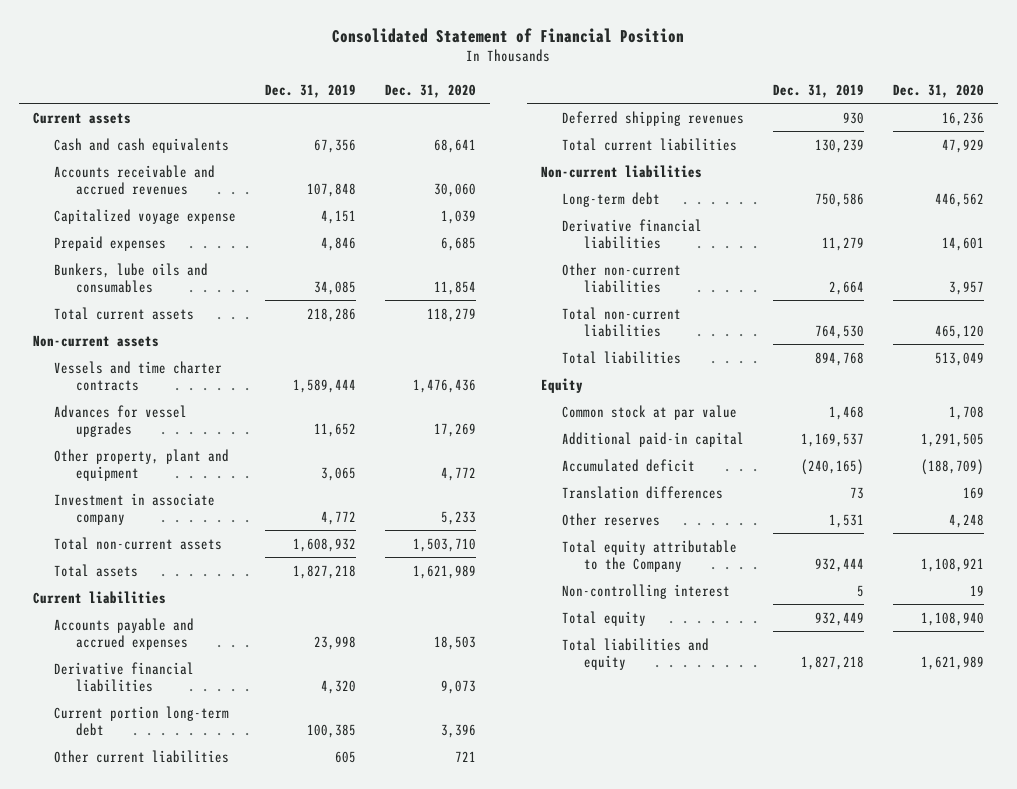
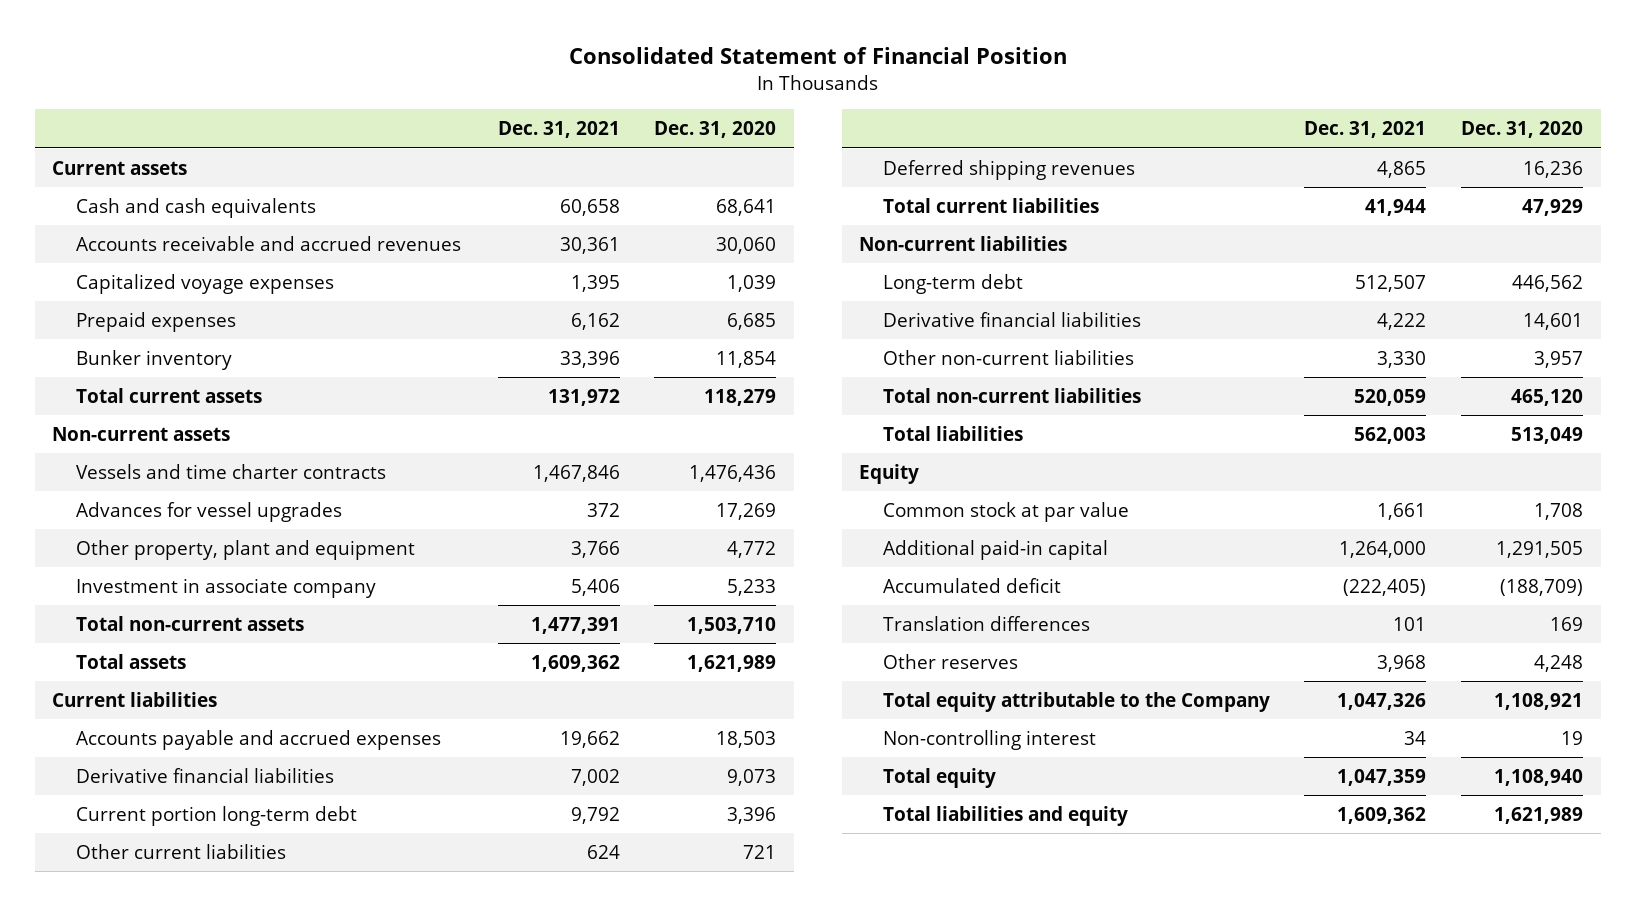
- | Dec. 31, 2019 | Dec. 31, 2020
+ | Dec. 31, 2021 | Dec. 31, 2020
- Capitalized voyage expense | 4,151 | 1,039
+ Capitalized voyage expenses | 1,395 | 1,039
- Bunkers, lube oils and consumables | 34,085 | 11,854
+ Bunker inventory | 33,396 | 11,854

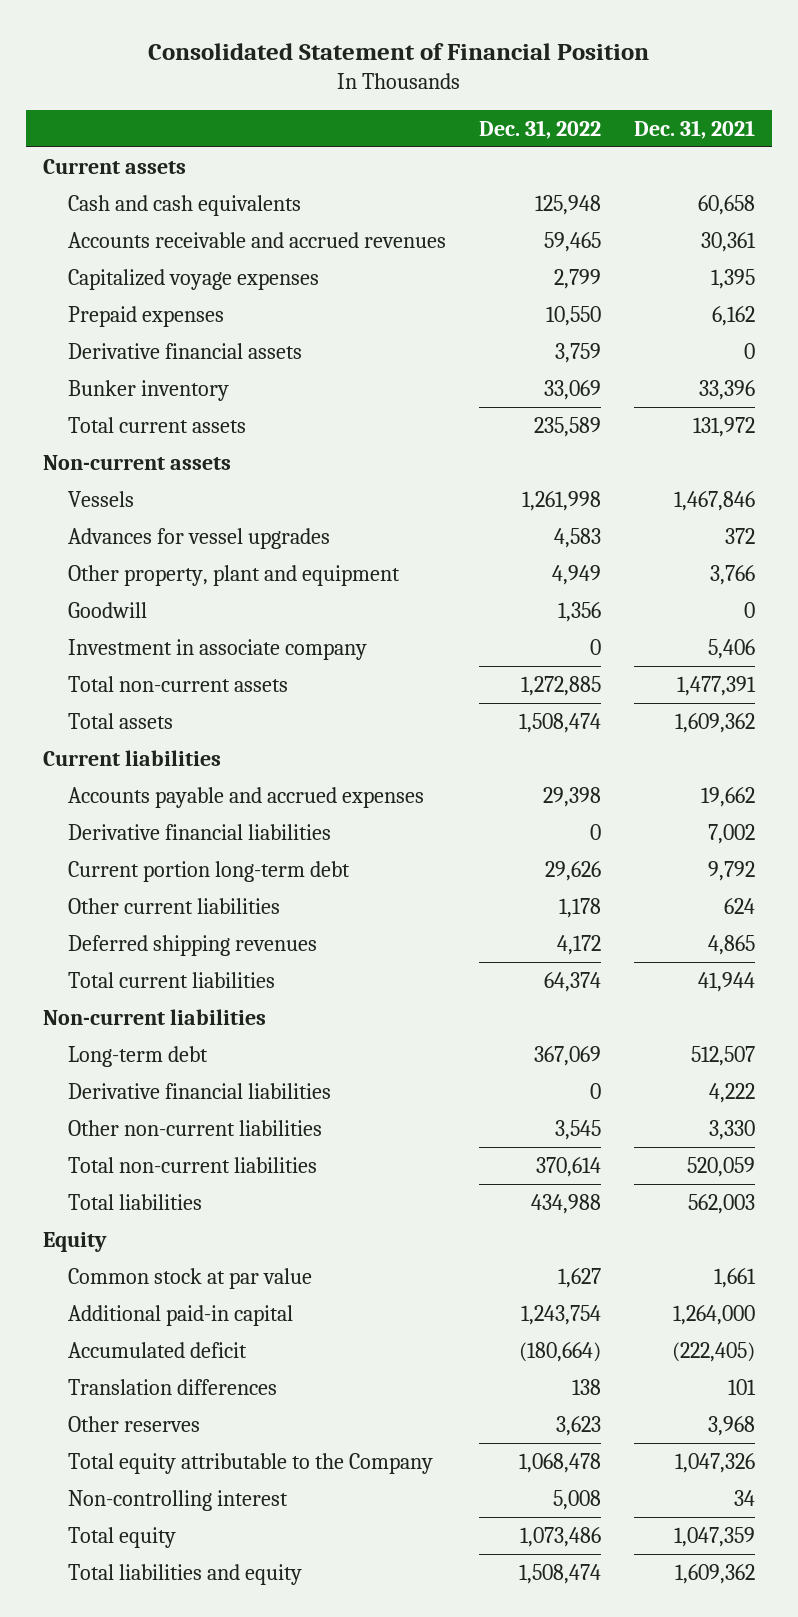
- | Dec. 31, 2021 | Dec. 31, 2020
+ | Dec. 31, 2022 | Dec. 31, 2021
+ Derivative financial assets | 3,759 | 0
- Vessels and time charter contracts | 1,467,846 | 1,476,436
+ Vessels | 1,261,998 | 1,467,846
+ Goodwill | 1,356 | 0

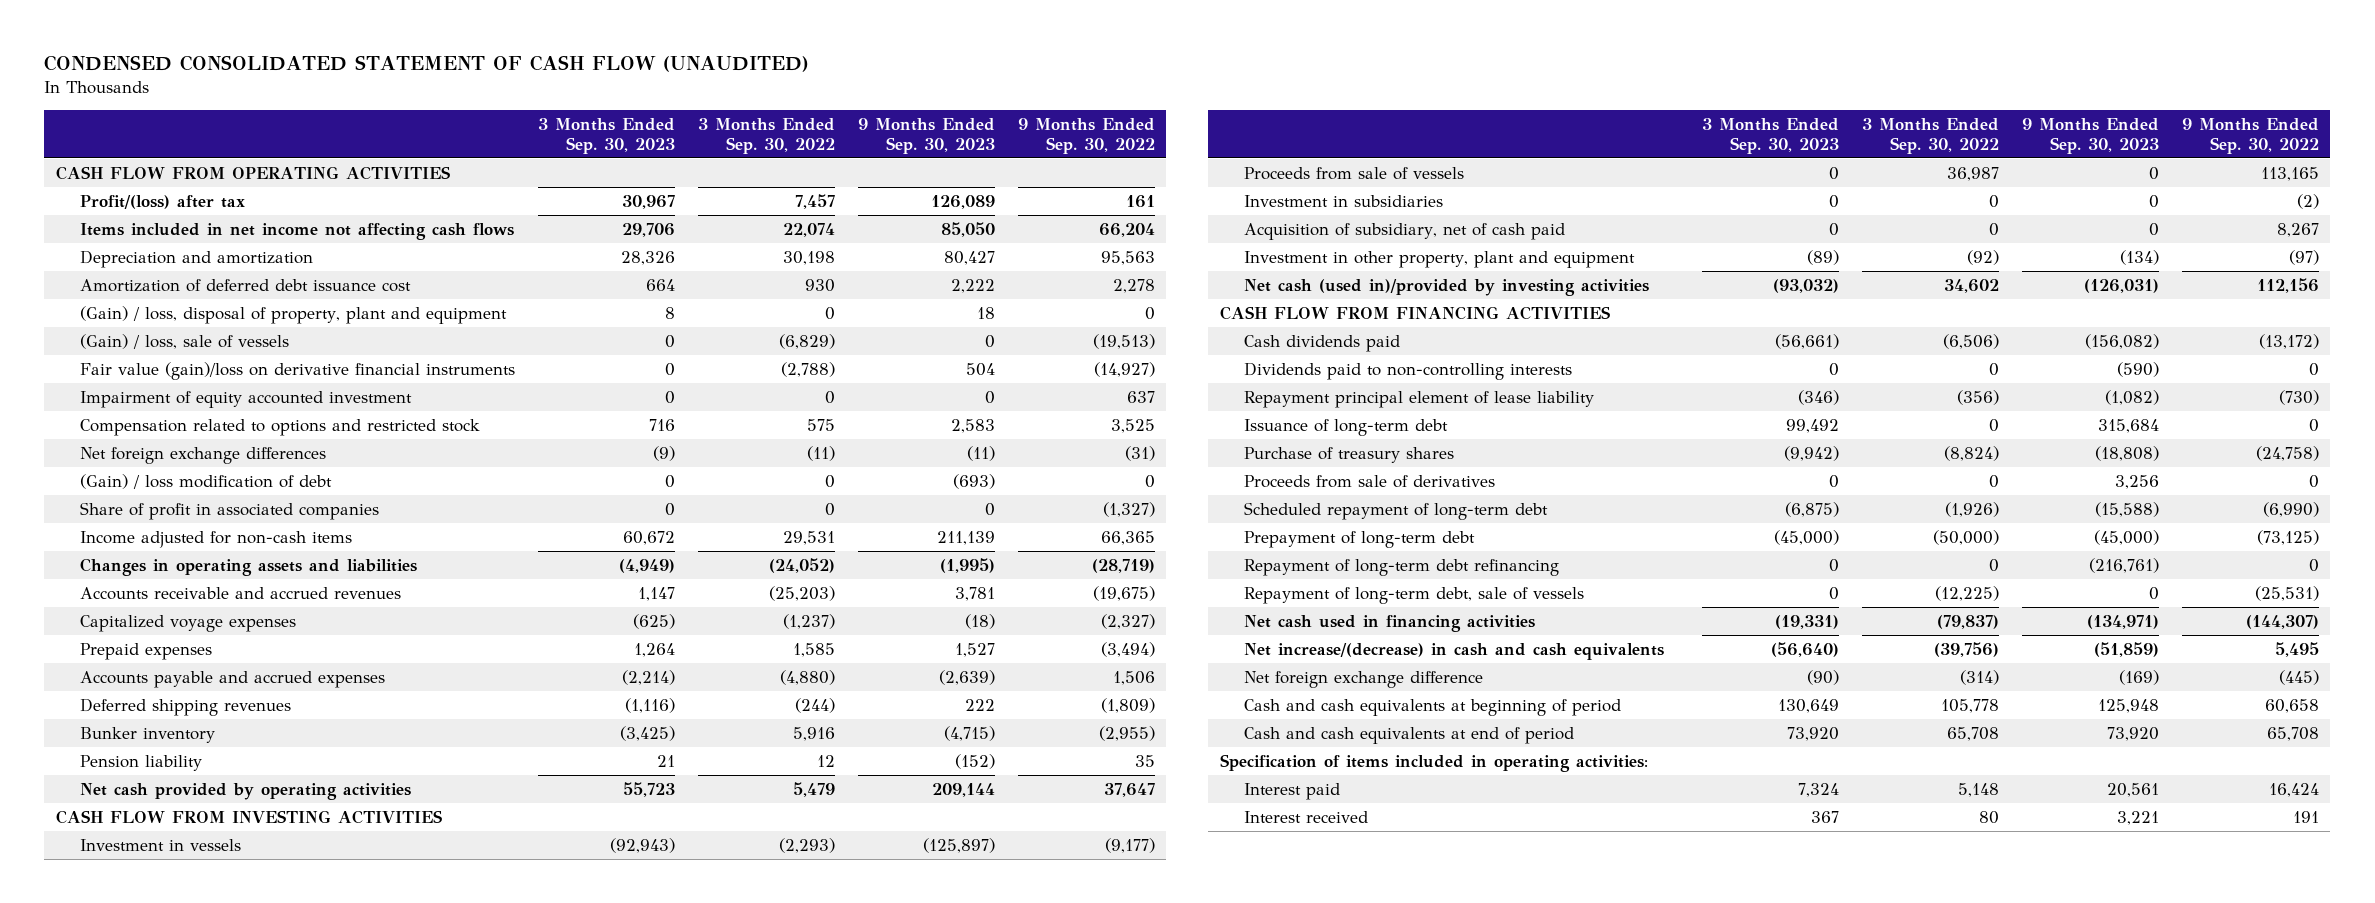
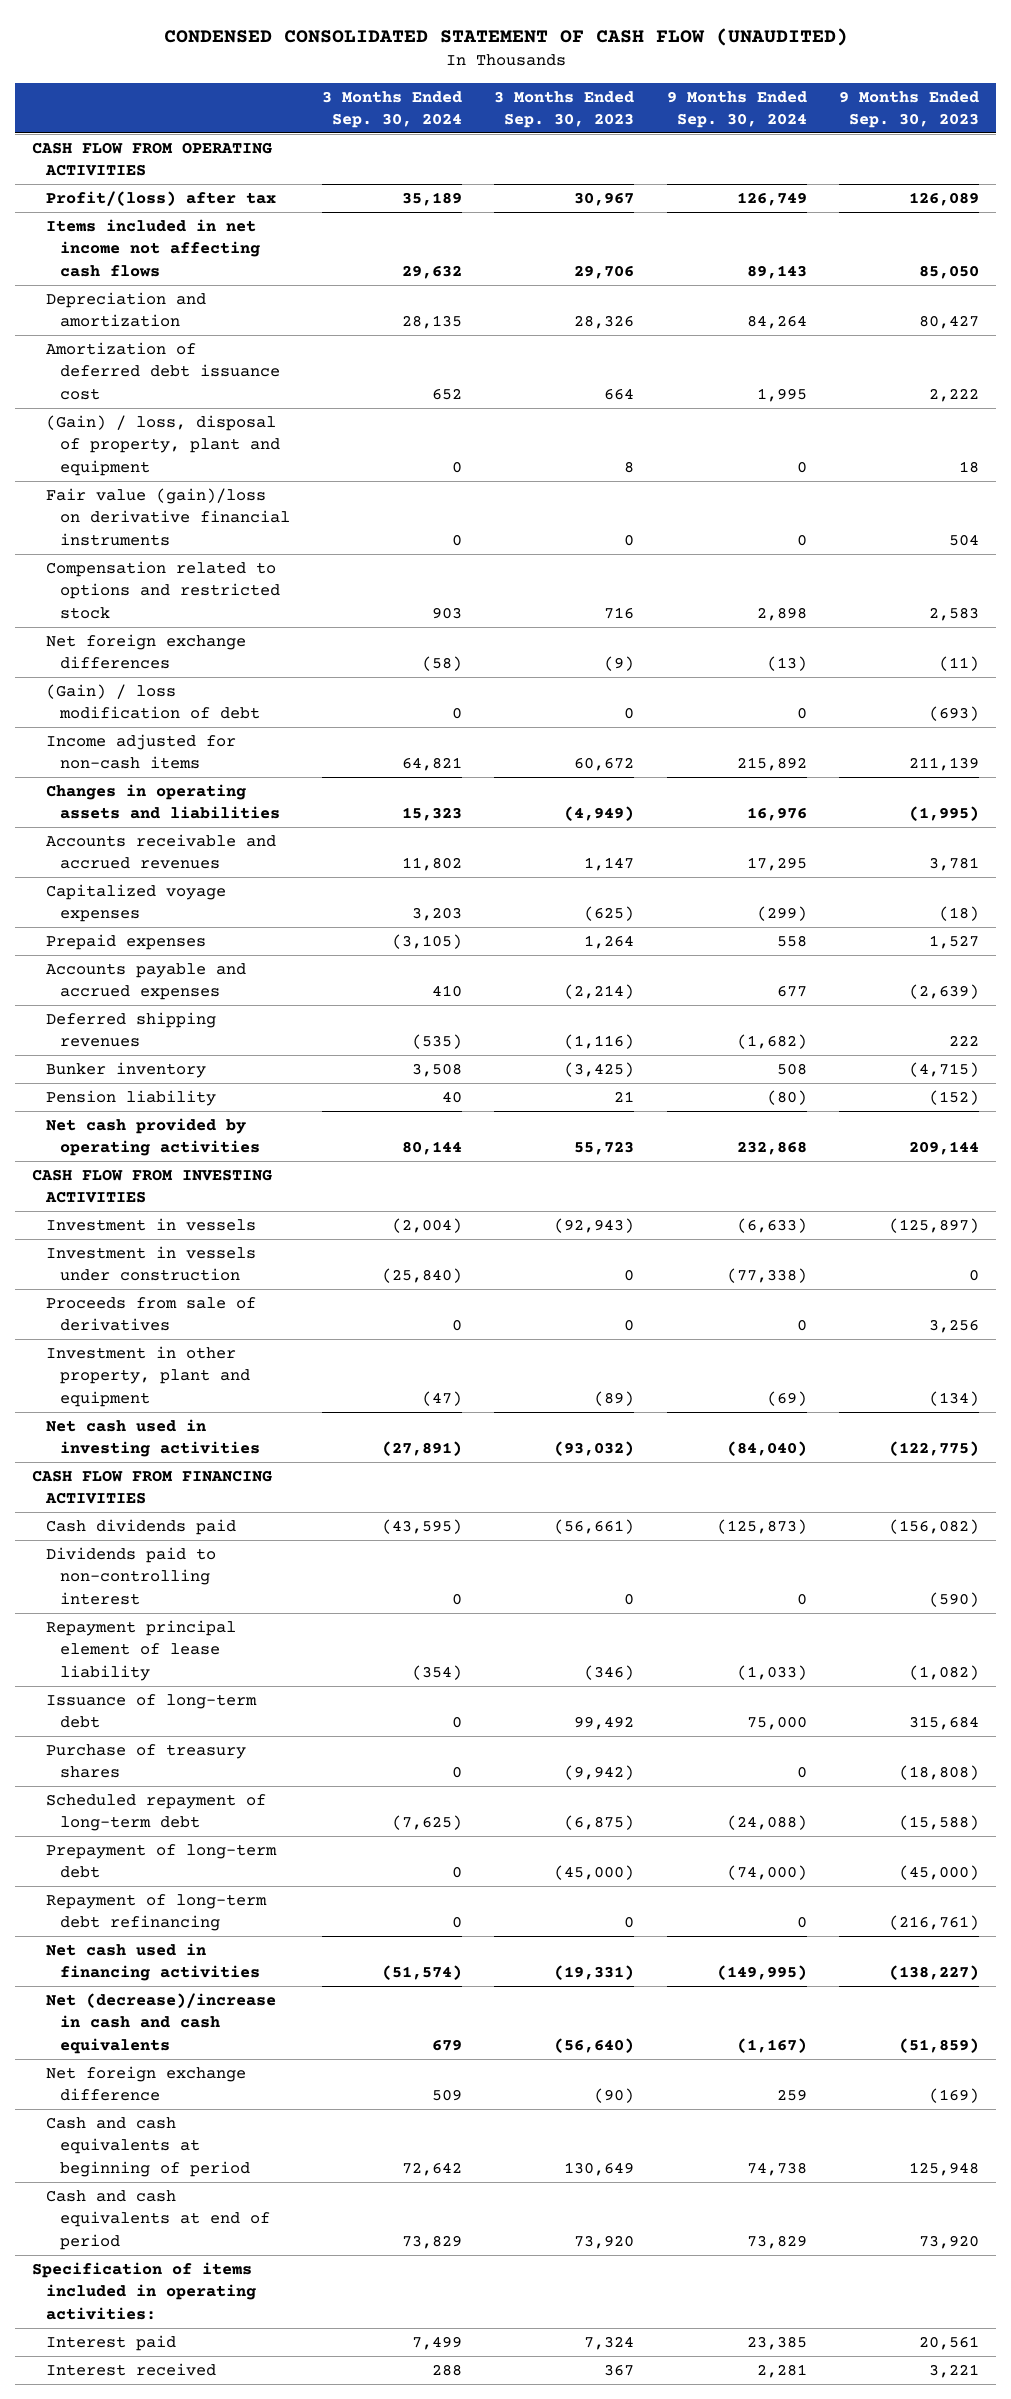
- | 3 Months Ended Sep. 30, 2023 | 3 Months Ended Sep. 30, 2022 | 9 Months Ended Sep. 30, 2023 | 9 Months Ended Sep. 30, 2022
+ | 3 Months Ended Sep. 30, 2024 | 3 Months Ended Sep. 30, 2023 | 9 Months Ended Sep. 30, 2024 | 9 Months Ended Sep. 30, 2023
- (Gain) / loss, sale of vessels | 0 | (6,829) | 0 | (19,513)
- Impairment of equity accounted investment | 0 | 0 | 0 | 637
- Share of profit in associated companies | 0 | 0 | 0 | (1,327)
- Proceeds from sale of vessels | 0 | 36,987 | 0 | 113,165
- Investment in subsidiaries | 0 | 0 | 0 | (2)
- Acquisition of subsidiary, net of cash paid | 0 | 0 | 0 | 8,267
+ Investment in vessels under construction | (25,840) | 0 | (77,338) | 0
moved up: Proceeds from sale of derivatives | 0 | 0 | 0 | 3,256
- Net cash (used in)/provided by investing activities | (93,032) | 34,602 | (126,031) | 112,156
+ Net cash used in investing activities | (27,891) | (93,032) | (84,040) | (122,775)
- Dividends paid to non-controlling interests | 0 | 0 | (590) | 0
+ Dividends paid to non-controlling interest | 0 | 0 | 0 | (590)
- Repayment of long-term debt, sale of vessels | 0 | (12,225) | 0 | (25,531)
- Net cash used in financing activities | (19,331) | (79,837) | (134,971) | (144,307)
- Net increase/(decrease) in cash and cash equivalents | (56,640) | (39,756) | (51,859) | 5,495
+ Net cash used in financing activities | (51,574) | (19,331) | (149,995) | (138,227)
+ Net (decrease)/increase in cash and cash equivalents | 679 | (56,640) | (1,167) | (51,859)

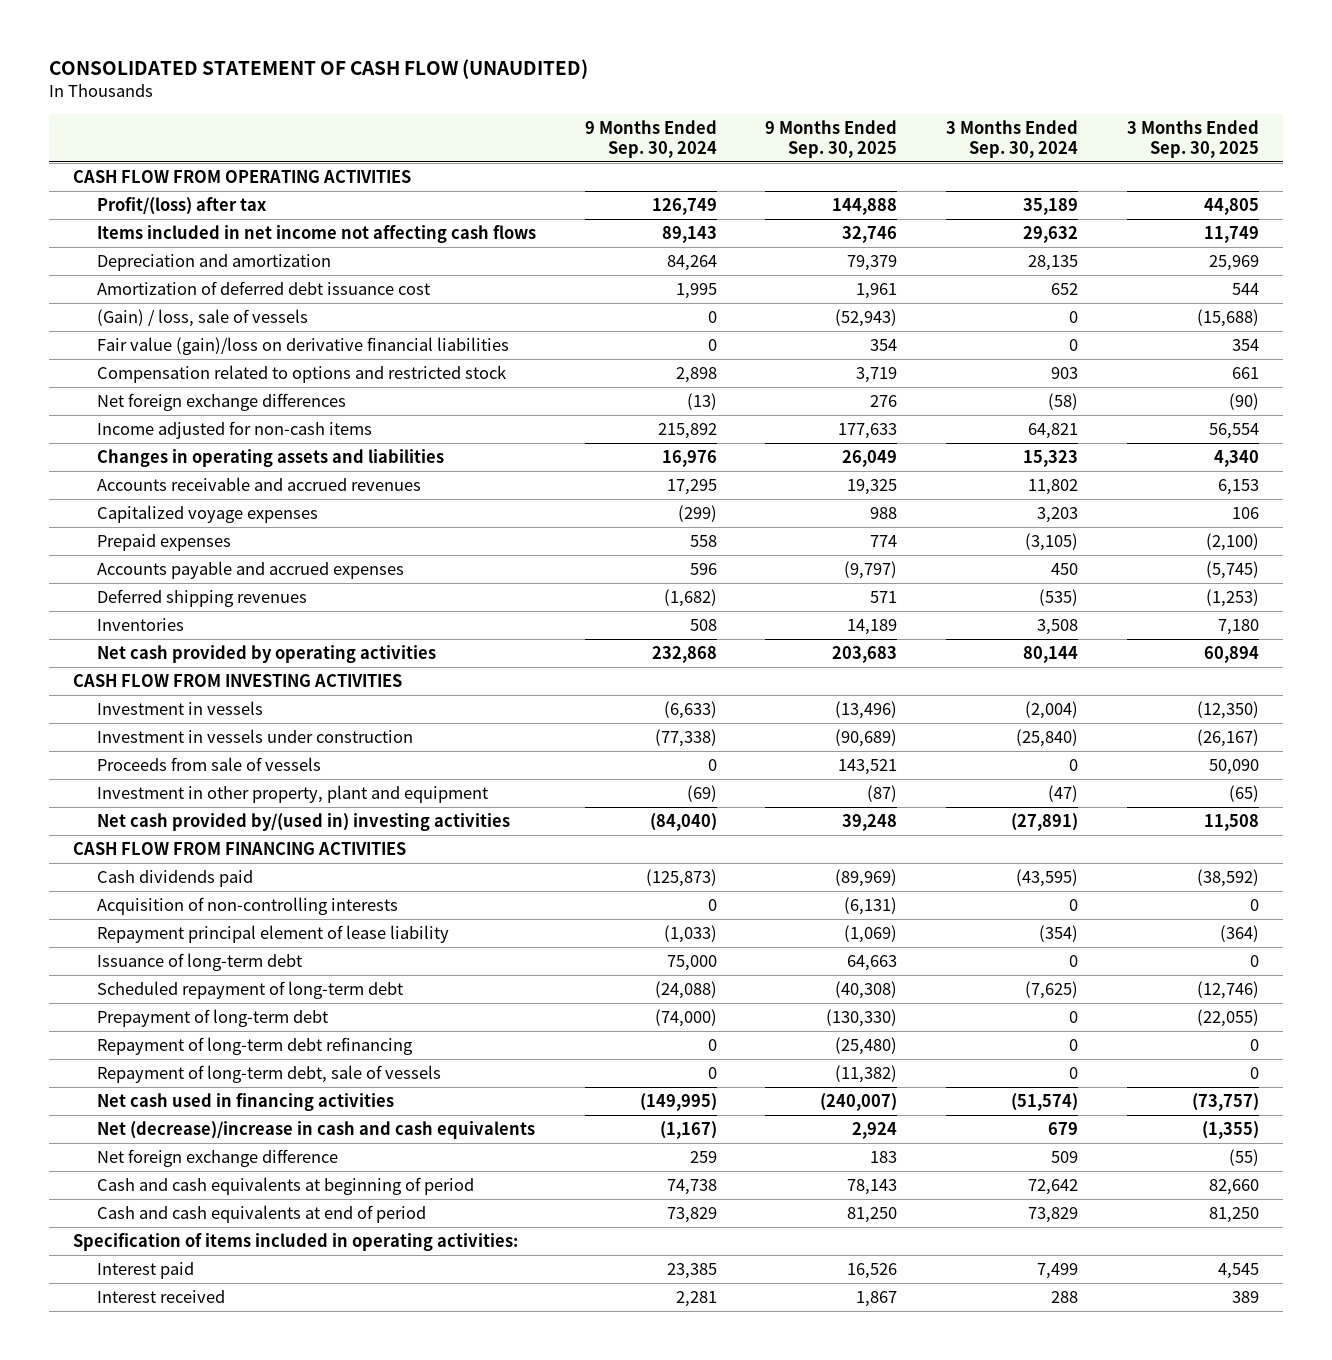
- CONDENSED CONSOLIDATED STATEMENT OF CASH FLOW (UNAUDITED)
+ CONSOLIDATED STATEMENT OF CASH FLOW (UNAUDITED)
- | 3 Months Ended Sep. 30, 2024 | 3 Months Ended Sep. 30, 2023 | 9 Months Ended Sep. 30, 2024 | 9 Months Ended Sep. 30, 2023
+ | 9 Months Ended Sep. 30, 2024 | 9 Months Ended Sep. 30, 2025 | 3 Months Ended Sep. 30, 2024 | 3 Months Ended Sep. 30, 2025
- (Gain) / loss, disposal of property, plant and equipment | 0 | 8 | 0 | 18
- Fair value (gain)/loss on derivative financial instruments | 0 | 0 | 0 | 504
+ (Gain) / loss, sale of vessels | 0 | (52,943) | 0 | (15,688)
+ Fair value (gain)/loss on derivative financial liabilities | 0 | 354 | 0 | 354
- (Gain) / loss modification of debt | 0 | 0 | 0 | (693)
- Accounts payable and accrued expenses | 410 | (2,214) | 677 | (2,639)
+ Accounts payable and accrued expenses | 596 | (9,797) | 450 | (5,745)
- Bunker inventory | 3,508 | (3,425) | 508 | (4,715)
- Pension liability | 40 | 21 | (80) | (152)
+ Inventories | 508 | 14,189 | 3,508 | 7,180
- Proceeds from sale of derivatives | 0 | 0 | 0 | 3,256
+ Proceeds from sale of vessels | 0 | 143,521 | 0 | 50,090
- Net cash used in investing activities | (27,891) | (93,032) | (84,040) | (122,775)
+ Net cash provided by/(used in) investing activities | (84,040) | 39,248 | (27,891) | 11,508
- Dividends paid to non-controlling interest | 0 | 0 | 0 | (590)
+ Acquisition of non-controlling interests | 0 | (6,131) | 0 | 0
- Purchase of treasury shares | 0 | (9,942) | 0 | (18,808)
+ Repayment of long-term debt, sale of vessels | 0 | (11,382) | 0 | 0

